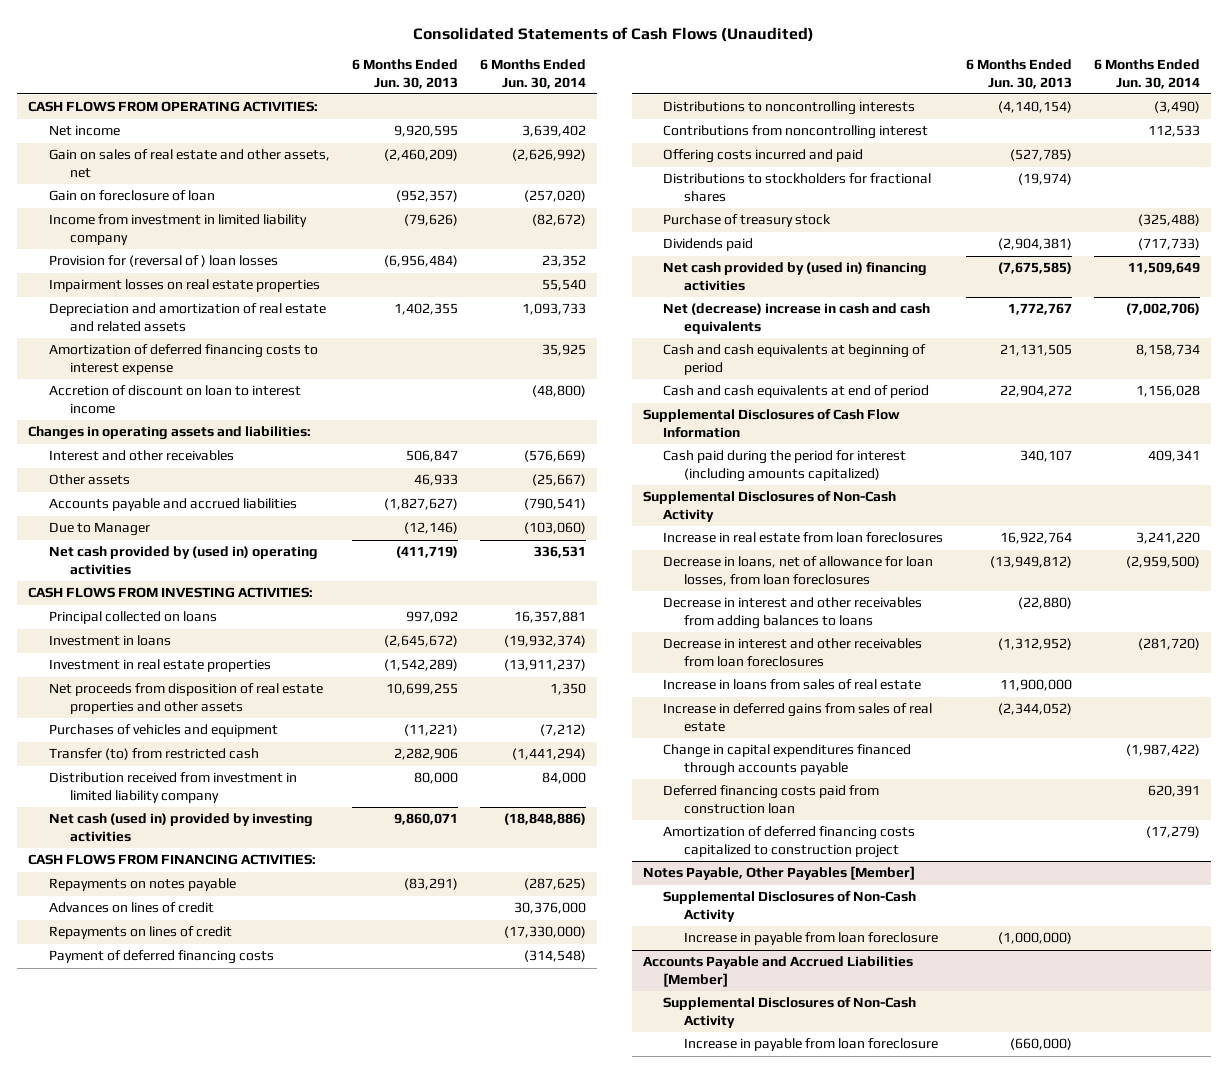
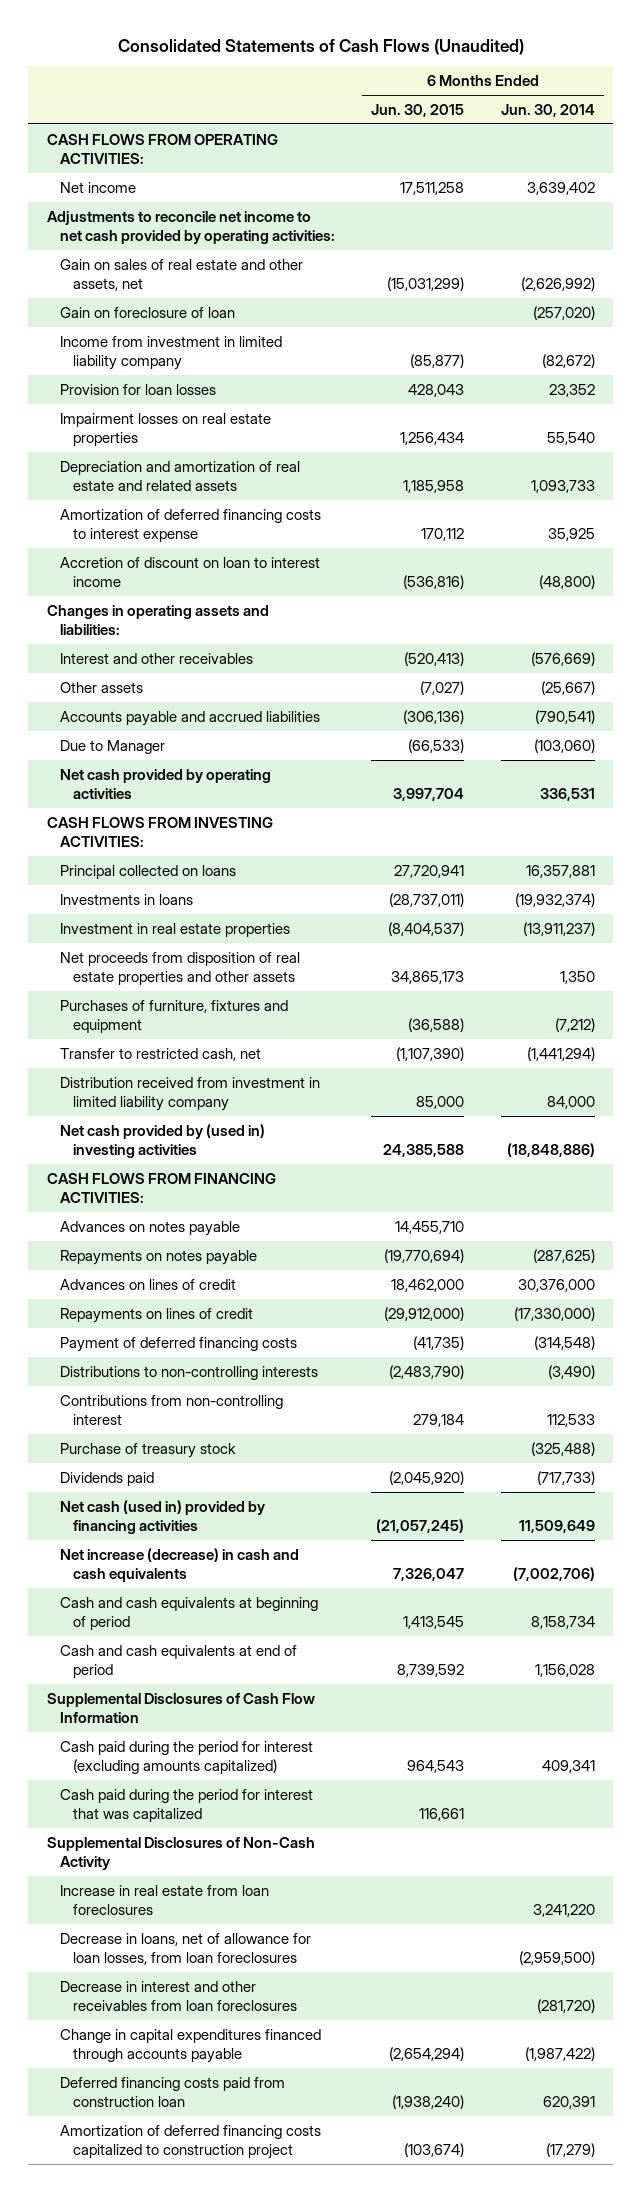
- | 6 Months Ended Jun. 30, 2013 | 6 Months Ended Jun. 30, 2014
+ | 6 Months Ended Jun. 30, 2015 | 6 Months Ended Jun. 30, 2014
+ Adjustments to reconcile net income to net cash provided by operating activities:
- Provision for (reversal of ) loan losses | (6,956,484) | 23,352
+ Provision for loan losses | 428,043 | 23,352
- Net cash provided by (used in) operating activities | (411,719) | 336,531
+ Net cash provided by operating activities | 3,997,704 | 336,531
- Investment in loans | (2,645,672) | (19,932,374)
+ Investments in loans | (28,737,011) | (19,932,374)
- Purchases of vehicles and equipment | (11,221) | (7,212)
- Transfer (to) from restricted cash | 2,282,906 | (1,441,294)
+ Purchases of furniture, fixtures and equipment | (36,588) | (7,212)
+ Transfer to restricted cash, net | (1,107,390) | (1,441,294)
- Net cash (used in) provided by investing activities | 9,860,071 | (18,848,886)
+ Net cash provided by (used in) investing activities | 24,385,588 | (18,848,886)
+ Advances on notes payable | 14,455,710 |
- Distributions to noncontrolling interests | (4,140,154) | (3,490)
- Contributions from noncontrolling interest | | 112,533
- Offering costs incurred and paid | (527,785) |
- Distributions to stockholders for fractional shares | (19,974) |
+ Distributions to non-controlling interests | (2,483,790) | (3,490)
+ Contributions from non-controlling interest | 279,184 | 112,533
- Net cash provided by (used in) financing activities | (7,675,585) | 11,509,649
- Net (decrease) increase in cash and cash equivalents | 1,772,767 | (7,002,706)
+ Net cash (used in) provided by financing activities | (21,057,245) | 11,509,649
+ Net increase (decrease) in cash and cash equivalents | 7,326,047 | (7,002,706)
- Cash paid during the period for interest (including amounts capitalized) | 340,107 | 409,341
+ Cash paid during the period for interest (excluding amounts capitalized) | 964,543 | 409,341
+ Cash paid during the period for interest that was capitalized | 116,661 |
- Decrease in interest and other receivables from adding balances to loans | (22,880) |
- Increase in loans from sales of real estate | 11,900,000 |
- Increase in deferred gains from sales of real estate | (2,344,052) |
- Notes Payable, Other Payables [Member]
- Supplemental Disclosures of Non-Cash Activity
- Increase in payable from loan foreclosure | (1,000,000) |
- Accounts Payable and Accrued Liabilities [Member]
- Supplemental Disclosures of Non-Cash Activity
- Increase in payable from loan foreclosure | (660,000) |

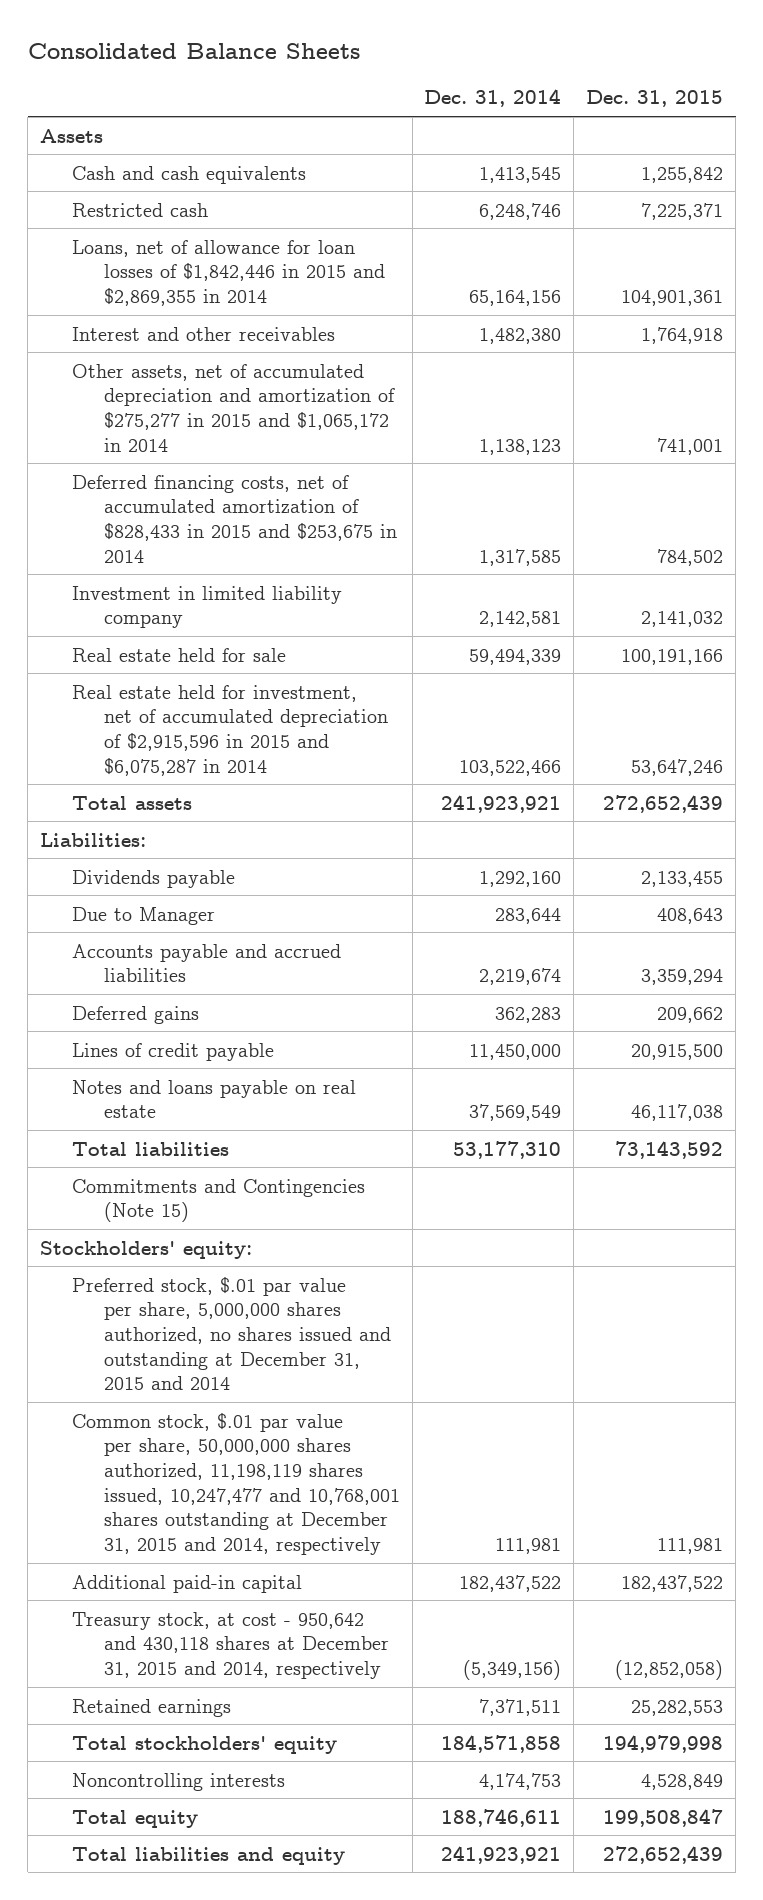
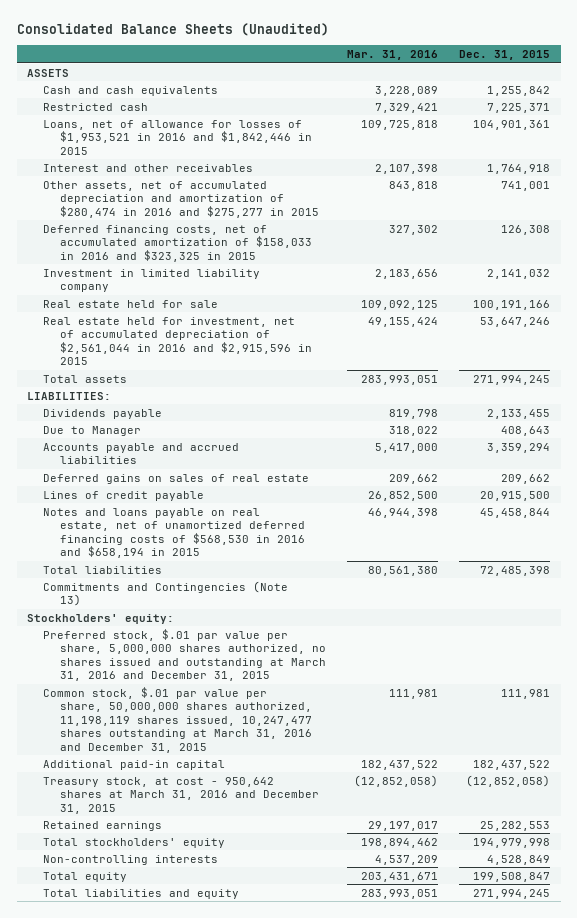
- Consolidated Balance Sheets
+ Consolidated Balance Sheets (Unaudited)
- | Dec. 31, 2014 | Dec. 31, 2015
+ | Mar. 31, 2016 | Dec. 31, 2015
- Assets
+ ASSETS
- Loans, net of allowance for loan losses of $1,842,446 in 2015 and $2,869,355 in 2014 | 65,164,156 | 104,901,361
+ Loans, net of allowance for losses of $1,953,521 in 2016 and $1,842,446 in 2015 | 109,725,818 | 104,901,361
- Other assets, net of accumulated depreciation and amortization of $275,277 in 2015 and $1,065,172 in 2014 | 1,138,123 | 741,001
- Deferred financing costs, net of accumulated amortization of $828,433 in 2015 and $253,675 in 2014 | 1,317,585 | 784,502
+ Other assets, net of accumulated depreciation and amortization of $280,474 in 2016 and $275,277 in 2015 | 843,818 | 741,001
+ Deferred financing costs, net of accumulated amortization of $158,033 in 2016 and $323,325 in 2015 | 327,302 | 126,308
- Real estate held for investment, net of accumulated depreciation of $2,915,596 in 2015 and $6,075,287 in 2014 | 103,522,466 | 53,647,246
- Total assets | 241,923,921 | 272,652,439
- Liabilities:
+ Real estate held for investment, net of accumulated depreciation of $2,561,044 in 2016 and $2,915,596 in 2015 | 49,155,424 | 53,647,246
+ Total assets | 283,993,051 | 271,994,245
+ LIABILITIES:
- Deferred gains | 362,283 | 209,662
+ Deferred gains on sales of real estate | 209,662 | 209,662
- Notes and loans payable on real estate | 37,569,549 | 46,117,038
- Total liabilities | 53,177,310 | 73,143,592
- Commitments and Contingencies (Note 15)
+ Notes and loans payable on real estate, net of unamortized deferred financing costs of $568,530 in 2016 and $658,194 in 2015 | 46,944,398 | 45,458,844
+ Total liabilities | 80,561,380 | 72,485,398
+ Commitments and Contingencies (Note 13)
- Preferred stock, $.01 par value per share, 5,000,000 shares authorized, no shares issued and outstanding at December 31, 2015 and 2014
- Common stock, $.01 par value per share, 50,000,000 shares authorized, 11,198,119 shares issued, 10,247,477 and 10,768,001 shares outstanding at December 31, 2015 and 2014, respectively | 111,981 | 111,981
+ Preferred stock, $.01 par value per share, 5,000,000 shares authorized, no shares issued and outstanding at March 31, 2016 and December 31, 2015
+ Common stock, $.01 par value per share, 50,000,000 shares authorized, 11,198,119 shares issued, 10,247,477 shares outstanding at March 31, 2016 and December 31, 2015 | 111,981 | 111,981
- Treasury stock, at cost - 950,642 and 430,118 shares at December 31, 2015 and 2014, respectively | (5,349,156) | (12,852,058)
+ Treasury stock, at cost - 950,642 shares at March 31, 2016 and December 31, 2015 | (12,852,058) | (12,852,058)
- Noncontrolling interests | 4,174,753 | 4,528,849
+ Non-controlling interests | 4,537,209 | 4,528,849
- Total liabilities and equity | 241,923,921 | 272,652,439
+ Total liabilities and equity | 283,993,051 | 271,994,245

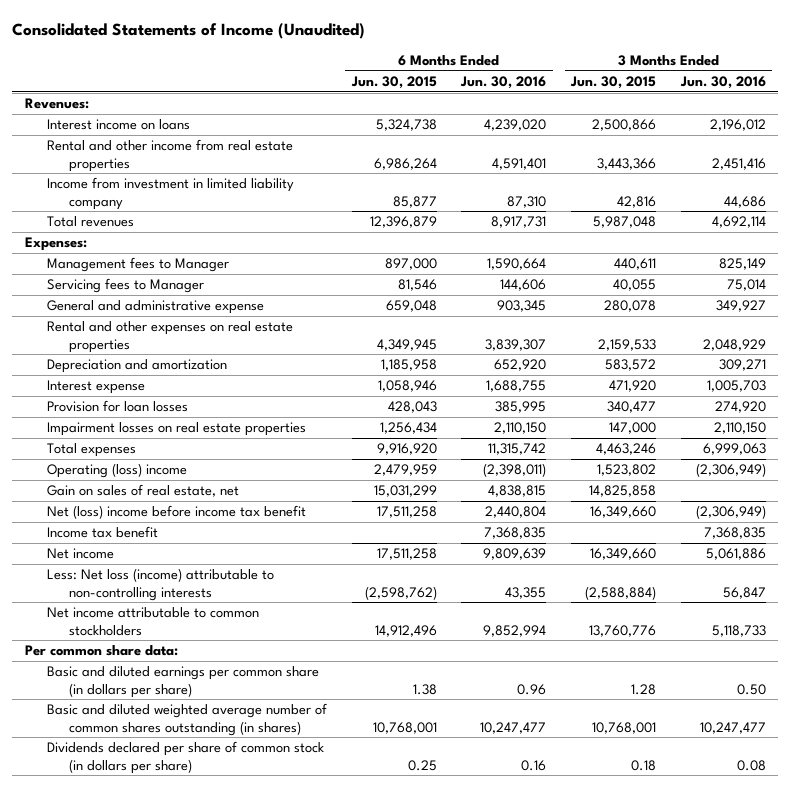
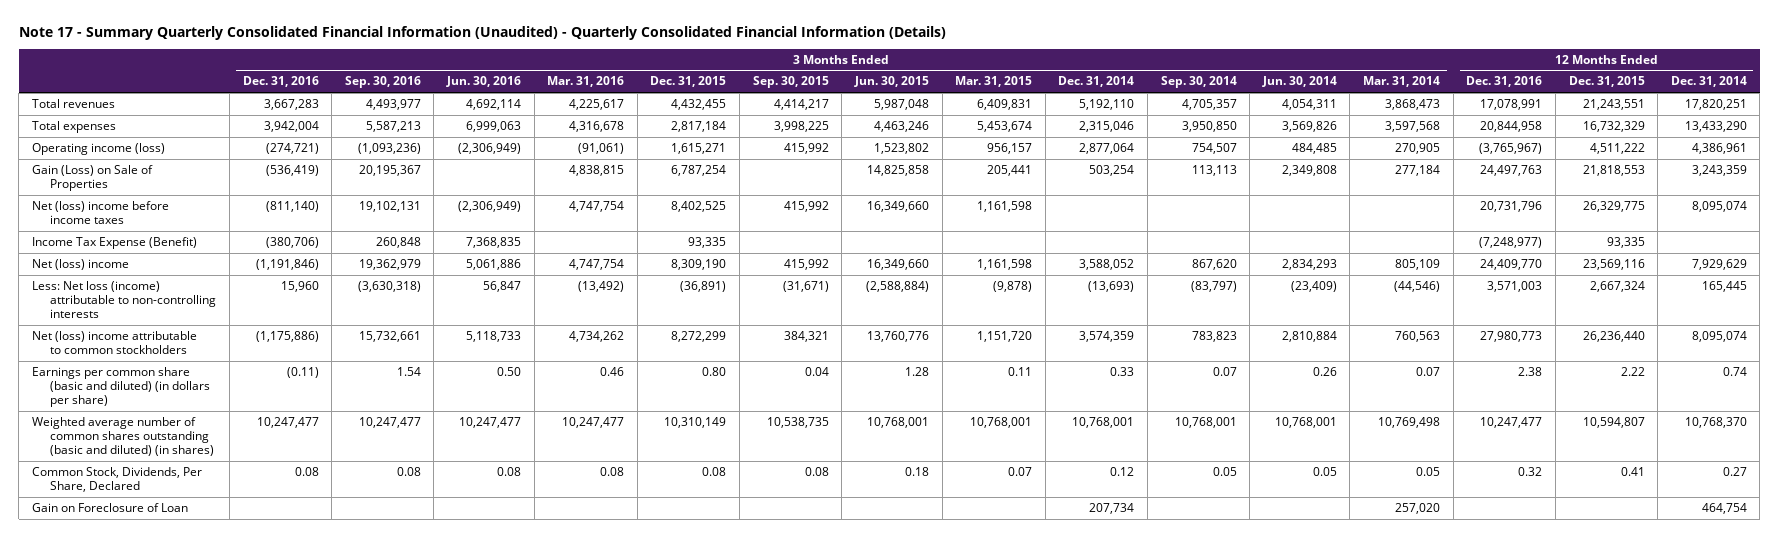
- Consolidated Statements of Income (Unaudited)
+ Note 17 - Summary Quarterly Consolidated Financial Information (Unaudited) - Quarterly Consolidated Financial Information (Details)
- | 6 Months Ended Jun. 30, 2015 | 6 Months Ended Jun. 30, 2016 | 3 Months Ended Jun. 30, 2015 | 3 Months Ended Jun. 30, 2016
+ | 3 Months Ended Dec. 31, 2016 | 3 Months Ended Sep. 30, 2016 | 3 Months Ended Jun. 30, 2016 | 3 Months Ended Mar. 31, 2016 | 3 Months Ended Dec. 31, 2015 | 3 Months Ended Sep. 30, 2015 | 3 Months Ended Jun. 30, 2015 | 3 Months Ended Mar. 31, 2015 | 3 Months Ended Dec. 31, 2014 | 3 Months Ended Sep. 30, 2014 | 3 Months Ended Jun. 30, 2014 | 3 Months Ended Mar. 31, 2014 | 12 Months Ended Dec. 31, 2016 | 12 Months Ended Dec. 31, 2015 | 12 Months Ended Dec. 31, 2014
- Revenues:
- Interest income on loans | 5,324,738 | 4,239,020 | 2,500,866 | 2,196,012
- Rental and other income from real estate properties | 6,986,264 | 4,591,401 | 3,443,366 | 2,451,416
- Income from investment in limited liability company | 85,877 | 87,310 | 42,816 | 44,686
- Expenses:
- Management fees to Manager | 897,000 | 1,590,664 | 440,611 | 825,149
- Servicing fees to Manager | 81,546 | 144,606 | 40,055 | 75,014
- General and administrative expense | 659,048 | 903,345 | 280,078 | 349,927
- Rental and other expenses on real estate properties | 4,349,945 | 3,839,307 | 2,159,533 | 2,048,929
- Depreciation and amortization | 1,185,958 | 652,920 | 583,572 | 309,271
- Interest expense | 1,058,946 | 1,688,755 | 471,920 | 1,005,703
- Provision for loan losses | 428,043 | 385,995 | 340,477 | 274,920
- Impairment losses on real estate properties | 1,256,434 | 2,110,150 | 147,000 | 2,110,150
- Operating (loss) income | 2,479,959 | (2,398,011) | 1,523,802 | (2,306,949)
- Gain on sales of real estate, net | 15,031,299 | 4,838,815 | 14,825,858 |
- Net (loss) income before income tax benefit | 17,511,258 | 2,440,804 | 16,349,660 | (2,306,949)
- Income tax benefit | | 7,368,835 | | 7,368,835
- Net income | 17,511,258 | 9,809,639 | 16,349,660 | 5,061,886
+ Operating income (loss) | (274,721) | (1,093,236) | (2,306,949) | (91,061) | 1,615,271 | 415,992 | 1,523,802 | 956,157 | 2,877,064 | 754,507 | 484,485 | 270,905 | (3,765,967) | 4,511,222 | 4,386,961
+ Gain (Loss) on Sale of Properties | (536,419) | 20,195,367 | | 4,838,815 | 6,787,254 | | 14,825,858 | 205,441 | 503,254 | 113,113 | 2,349,808 | 277,184 | 24,497,763 | 21,818,553 | 3,243,359
+ Net (loss) income before income taxes | (811,140) | 19,102,131 | (2,306,949) | 4,747,754 | 8,402,525 | 415,992 | 16,349,660 | 1,161,598 | | | | | 20,731,796 | 26,329,775 | 8,095,074
+ Income Tax Expense (Benefit) | (380,706) | 260,848 | 7,368,835 | | 93,335 | | | | | | | | (7,248,977) | 93,335 |
+ Net (loss) income | (1,191,846) | 19,362,979 | 5,061,886 | 4,747,754 | 8,309,190 | 415,992 | 16,349,660 | 1,161,598 | 3,588,052 | 867,620 | 2,834,293 | 805,109 | 24,409,770 | 23,569,116 | 7,929,629
- Net income attributable to common stockholders | 14,912,496 | 9,852,994 | 13,760,776 | 5,118,733
- Per common share data:
- Basic and diluted earnings per common share (in dollars per share) | 1.38 | 0.96 | 1.28 | 0.50
- Basic and diluted weighted average number of common shares outstanding (in shares) | 10,768,001 | 10,247,477 | 10,768,001 | 10,247,477
- Dividends declared per share of common stock (in dollars per share) | 0.25 | 0.16 | 0.18 | 0.08
+ Net (loss) income attributable to common stockholders | (1,175,886) | 15,732,661 | 5,118,733 | 4,734,262 | 8,272,299 | 384,321 | 13,760,776 | 1,151,720 | 3,574,359 | 783,823 | 2,810,884 | 760,563 | 27,980,773 | 26,236,440 | 8,095,074
+ Earnings per common share (basic and diluted) (in dollars per share) | (0.11) | 1.54 | 0.50 | 0.46 | 0.80 | 0.04 | 1.28 | 0.11 | 0.33 | 0.07 | 0.26 | 0.07 | 2.38 | 2.22 | 0.74
+ Weighted average number of common shares outstanding (basic and diluted) (in shares) | 10,247,477 | 10,247,477 | 10,247,477 | 10,247,477 | 10,310,149 | 10,538,735 | 10,768,001 | 10,768,001 | 10,768,001 | 10,768,001 | 10,768,001 | 10,769,498 | 10,247,477 | 10,594,807 | 10,768,370
+ Common Stock, Dividends, Per Share, Declared | 0.08 | 0.08 | 0.08 | 0.08 | 0.08 | 0.08 | 0.18 | 0.07 | 0.12 | 0.05 | 0.05 | 0.05 | 0.32 | 0.41 | 0.27
+ Gain on Foreclosure of Loan | | | | | | | | | 207,734 | | | 257,020 | | | 464,754

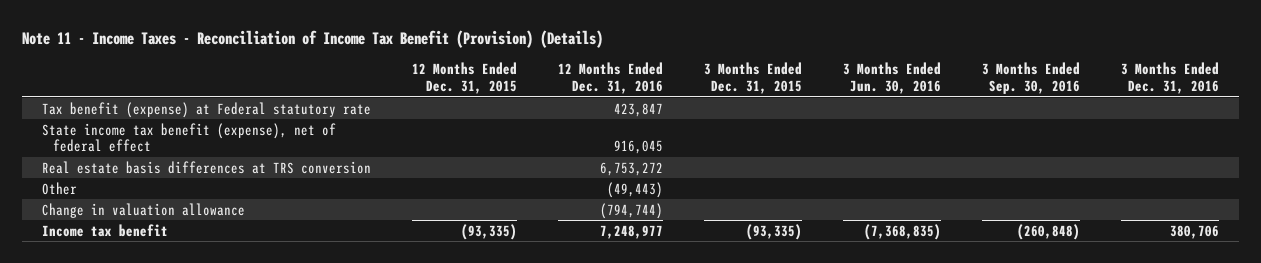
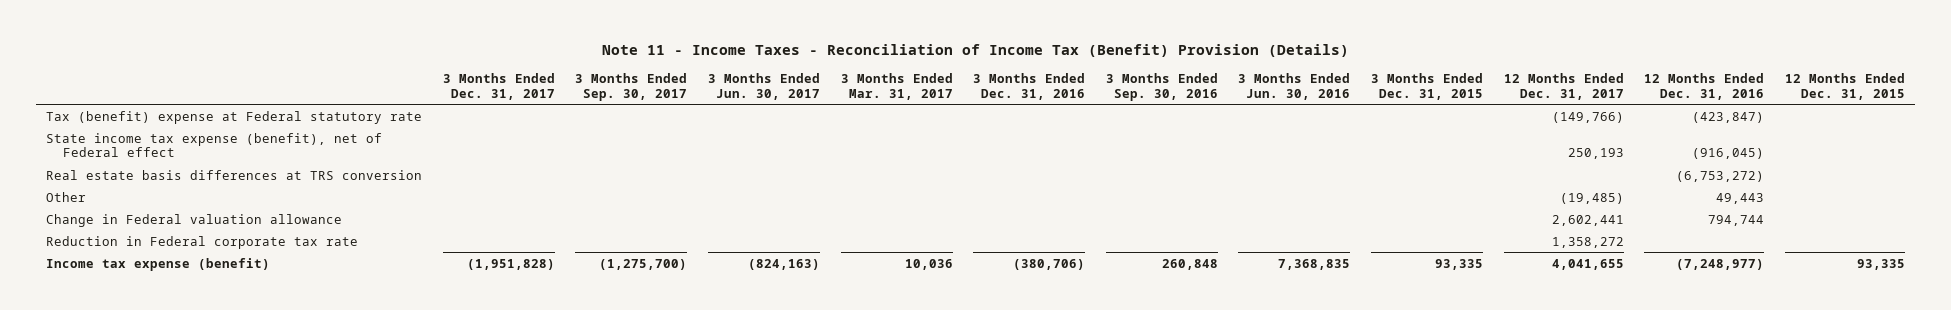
- Note 11 - Income Taxes - Reconciliation of Income Tax Benefit (Provision) (Details)
+ Note 11 - Income Taxes - Reconciliation of Income Tax (Benefit) Provision (Details)
- | 12 Months Ended Dec. 31, 2015 | 12 Months Ended Dec. 31, 2016 | 3 Months Ended Dec. 31, 2015 | 3 Months Ended Jun. 30, 2016 | 3 Months Ended Sep. 30, 2016 | 3 Months Ended Dec. 31, 2016
+ | 3 Months Ended Dec. 31, 2017 | 3 Months Ended Sep. 30, 2017 | 3 Months Ended Jun. 30, 2017 | 3 Months Ended Mar. 31, 2017 | 3 Months Ended Dec. 31, 2016 | 3 Months Ended Sep. 30, 2016 | 3 Months Ended Jun. 30, 2016 | 3 Months Ended Dec. 31, 2015 | 12 Months Ended Dec. 31, 2017 | 12 Months Ended Dec. 31, 2016 | 12 Months Ended Dec. 31, 2015
- Tax benefit (expense) at Federal statutory rate | | 423,847 | | | |
- State income tax benefit (expense), net of federal effect | | 916,045 | | | |
- Real estate basis differences at TRS conversion | | 6,753,272 | | | |
- Other | | (49,443) | | | |
- Change in valuation allowance | | (794,744) | | | |
- Income tax benefit | (93,335) | 7,248,977 | (93,335) | (7,368,835) | (260,848) | 380,706
+ Tax (benefit) expense at Federal statutory rate | | | | | | | | | (149,766) | (423,847) |
+ State income tax expense (benefit), net of Federal effect | | | | | | | | | 250,193 | (916,045) |
+ Real estate basis differences at TRS conversion | | | | | | | | | | (6,753,272) |
+ Other | | | | | | | | | (19,485) | 49,443 |
+ Change in Federal valuation allowance | | | | | | | | | 2,602,441 | 794,744 |
+ Reduction in Federal corporate tax rate | | | | | | | | | 1,358,272 | |
+ Income tax expense (benefit) | (1,951,828) | (1,275,700) | (824,163) | 10,036 | (380,706) | 260,848 | 7,368,835 | 93,335 | 4,041,655 | (7,248,977) | 93,335

